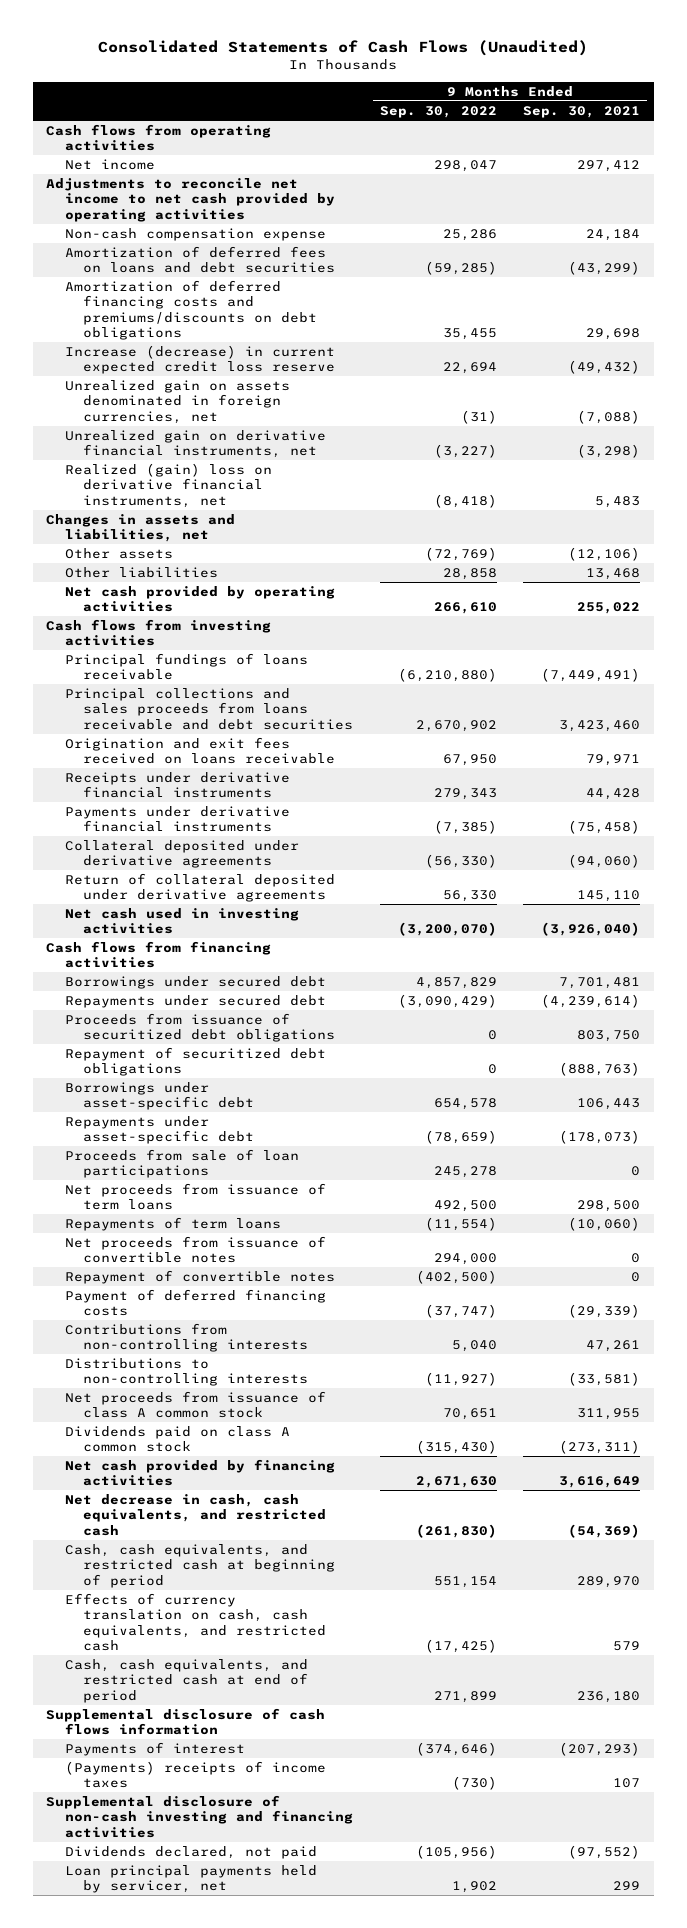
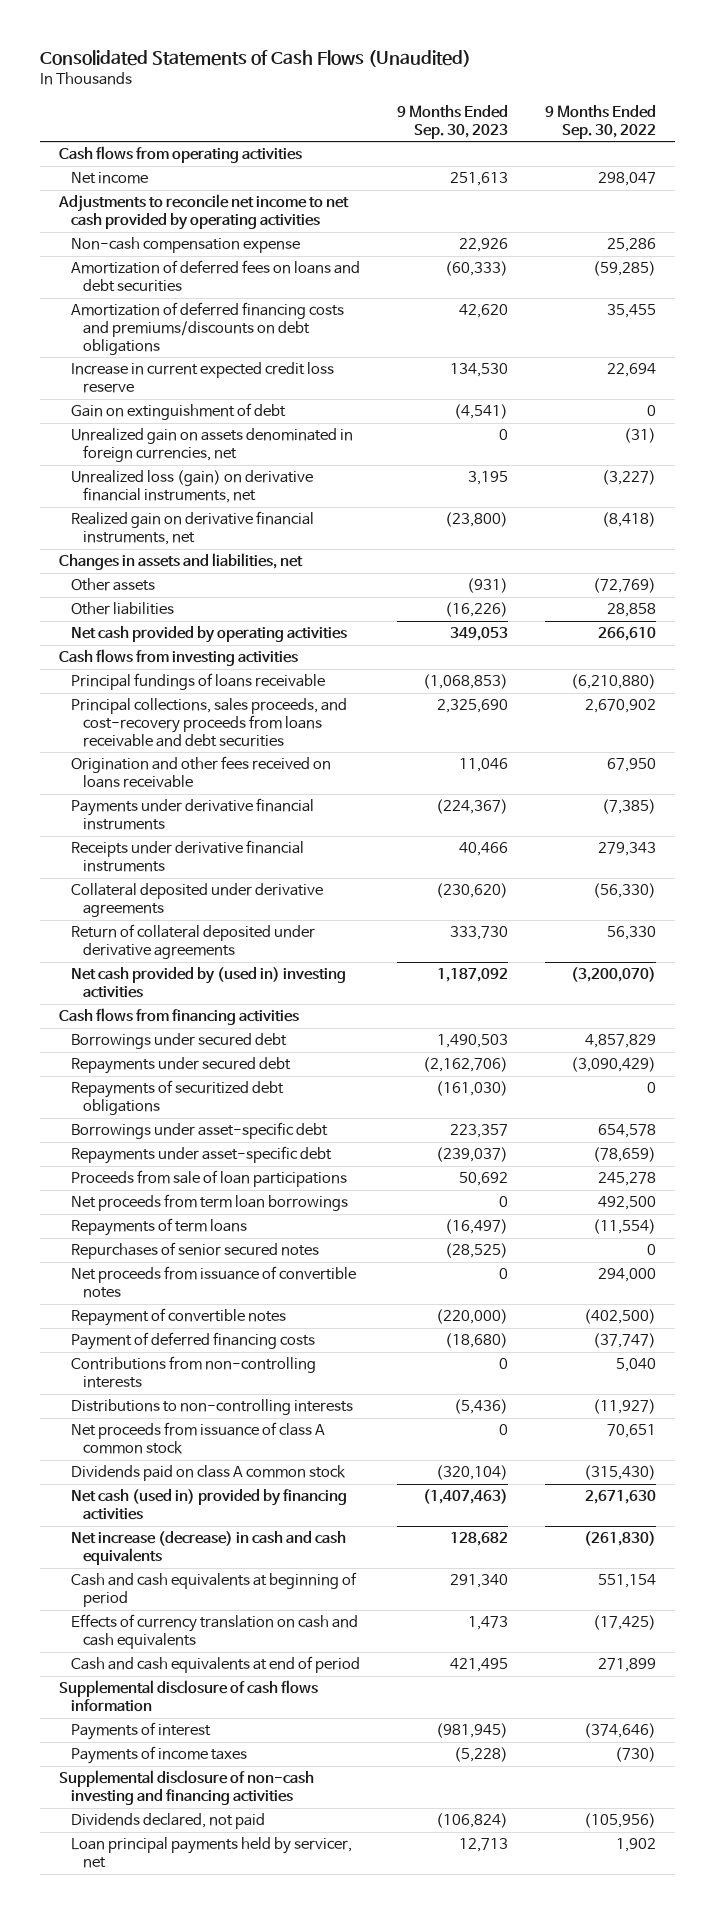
- | 9 Months Ended Sep. 30, 2022 | 9 Months Ended Sep. 30, 2021
+ | 9 Months Ended Sep. 30, 2023 | 9 Months Ended Sep. 30, 2022
- Increase (decrease) in current expected credit loss reserve | 22,694 | (49,432)
+ Increase in current expected credit loss reserve | 134,530 | 22,694
+ Gain on extinguishment of debt | (4,541) | 0
- Unrealized gain on derivative financial instruments, net | (3,227) | (3,298)
- Realized (gain) loss on derivative financial instruments, net | (8,418) | 5,483
+ Unrealized loss (gain) on derivative financial instruments, net | 3,195 | (3,227)
+ Realized gain on derivative financial instruments, net | (23,800) | (8,418)
- Principal collections and sales proceeds from loans receivable and debt securities | 2,670,902 | 3,423,460
- Origination and exit fees received on loans receivable | 67,950 | 79,971
+ Principal collections, sales proceeds, and cost-recovery proceeds from loans receivable and debt securities | 2,325,690 | 2,670,902
+ Origination and other fees received on loans receivable | 11,046 | 67,950
moved down: Receipts under derivative financial instruments | 40,466 | 279,343
- Net cash used in investing activities | (3,200,070) | (3,926,040)
+ Net cash provided by (used in) investing activities | 1,187,092 | (3,200,070)
- Proceeds from issuance of securitized debt obligations | 0 | 803,750
- Repayment of securitized debt obligations | 0 | (888,763)
+ Repayments of securitized debt obligations | (161,030) | 0
- Net proceeds from issuance of term loans | 492,500 | 298,500
+ Net proceeds from term loan borrowings | 0 | 492,500
+ Repurchases of senior secured notes | (28,525) | 0
- Net cash provided by financing activities | 2,671,630 | 3,616,649
- Net decrease in cash, cash equivalents, and restricted cash | (261,830) | (54,369)
- Cash, cash equivalents, and restricted cash at beginning of period | 551,154 | 289,970
- Effects of currency translation on cash, cash equivalents, and restricted cash | (17,425) | 579
- Cash, cash equivalents, and restricted cash at end of period | 271,899 | 236,180
+ Net cash (used in) provided by financing activities | (1,407,463) | 2,671,630
+ Net increase (decrease) in cash and cash equivalents | 128,682 | (261,830)
+ Cash and cash equivalents at beginning of period | 291,340 | 551,154
+ Effects of currency translation on cash and cash equivalents | 1,473 | (17,425)
+ Cash and cash equivalents at end of period | 421,495 | 271,899
- (Payments) receipts of income taxes | (730) | 107
+ Payments of income taxes | (5,228) | (730)

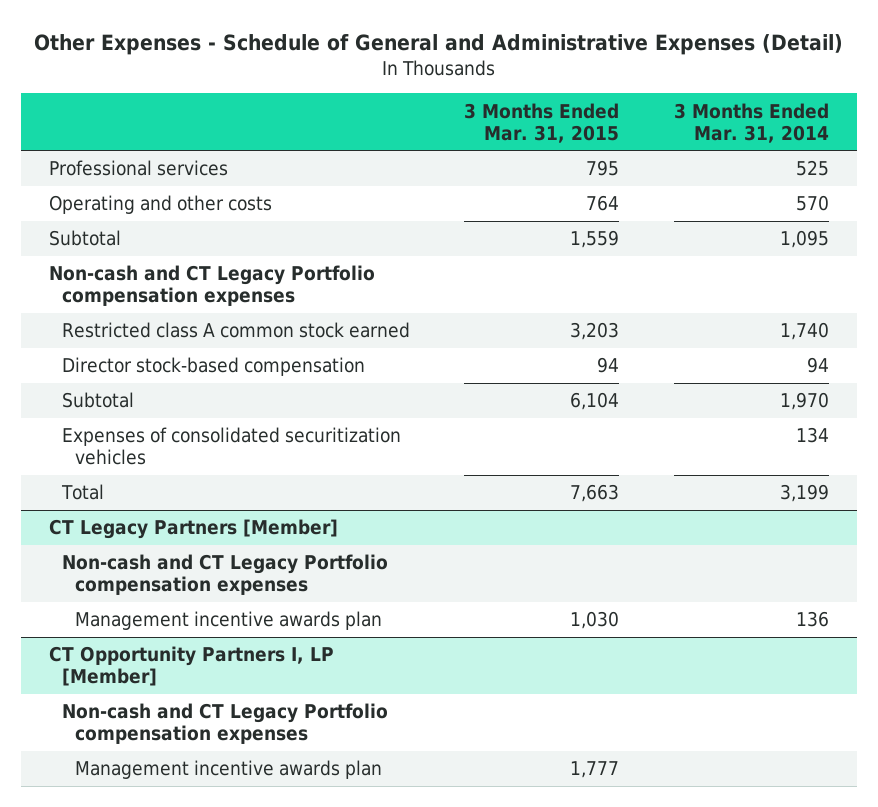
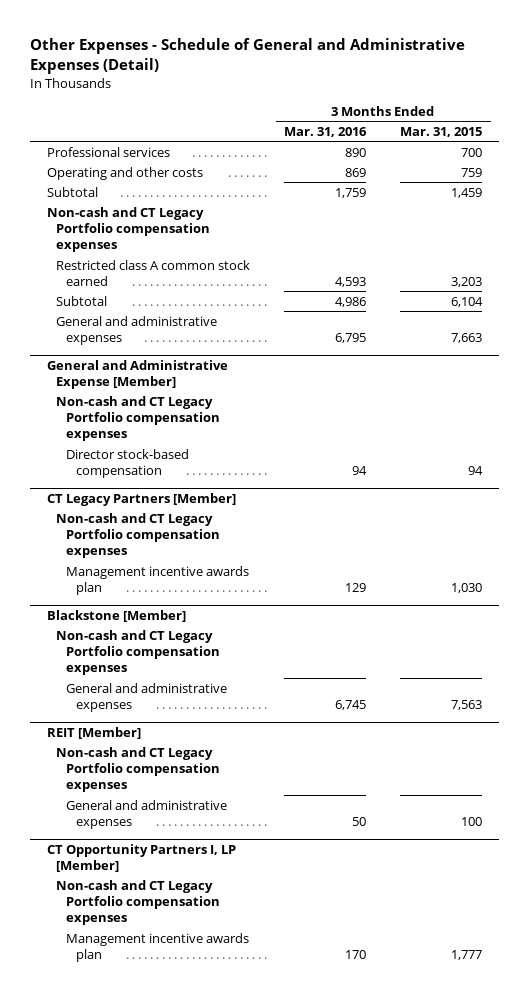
- | 3 Months Ended Mar. 31, 2015 | 3 Months Ended Mar. 31, 2014
+ | 3 Months Ended Mar. 31, 2016 | 3 Months Ended Mar. 31, 2015
- Professional services | 795 | 525
- Operating and other costs | 764 | 570
- Subtotal | 1,559 | 1,095
+ Professional services | 890 | 700
+ Operating and other costs | 869 | 759
+ Subtotal | 1,759 | 1,459
- Director stock-based compensation | 94 | 94
- Expenses of consolidated securitization vehicles | | 134
- Total | 7,663 | 3,199
+ General and administrative expenses | 6,795 | 7,663
+ General and Administrative Expense [Member]
+ Non-cash and CT Legacy Portfolio compensation expenses
+ Director stock-based compensation | 94 | 94
+ Blackstone [Member]
+ Non-cash and CT Legacy Portfolio compensation expenses
+ General and administrative expenses | 6,745 | 7,563
+ REIT [Member]
+ Non-cash and CT Legacy Portfolio compensation expenses
+ General and administrative expenses | 50 | 100

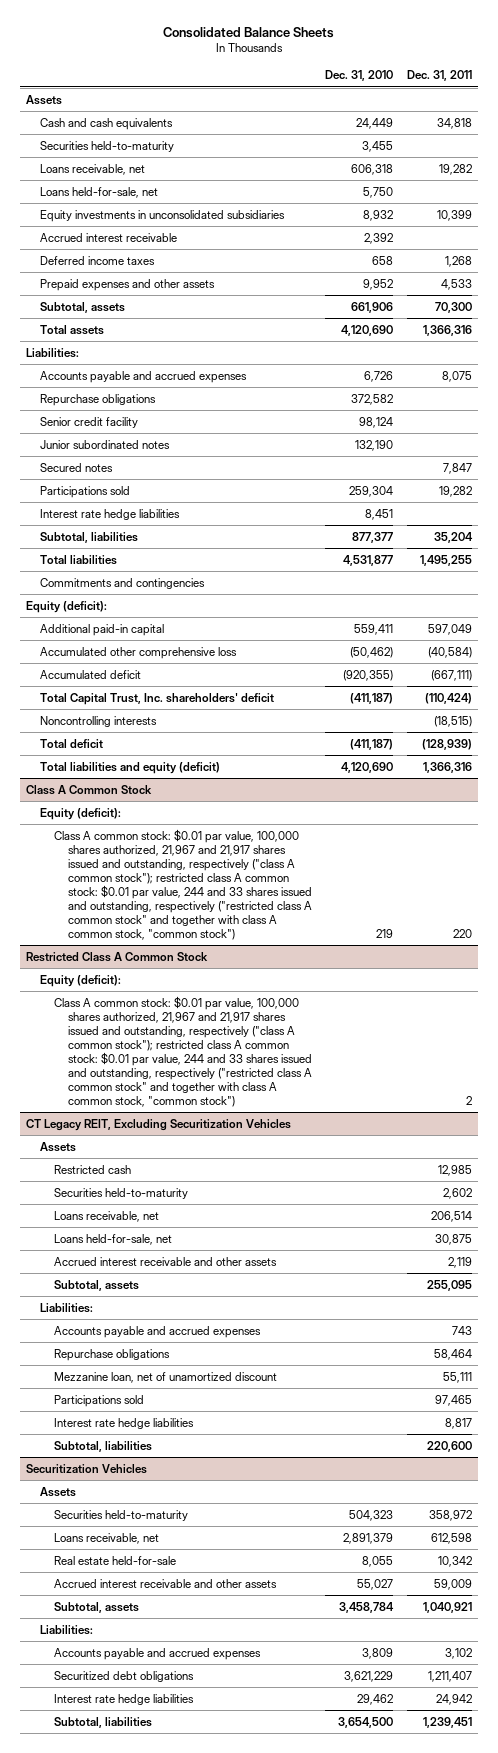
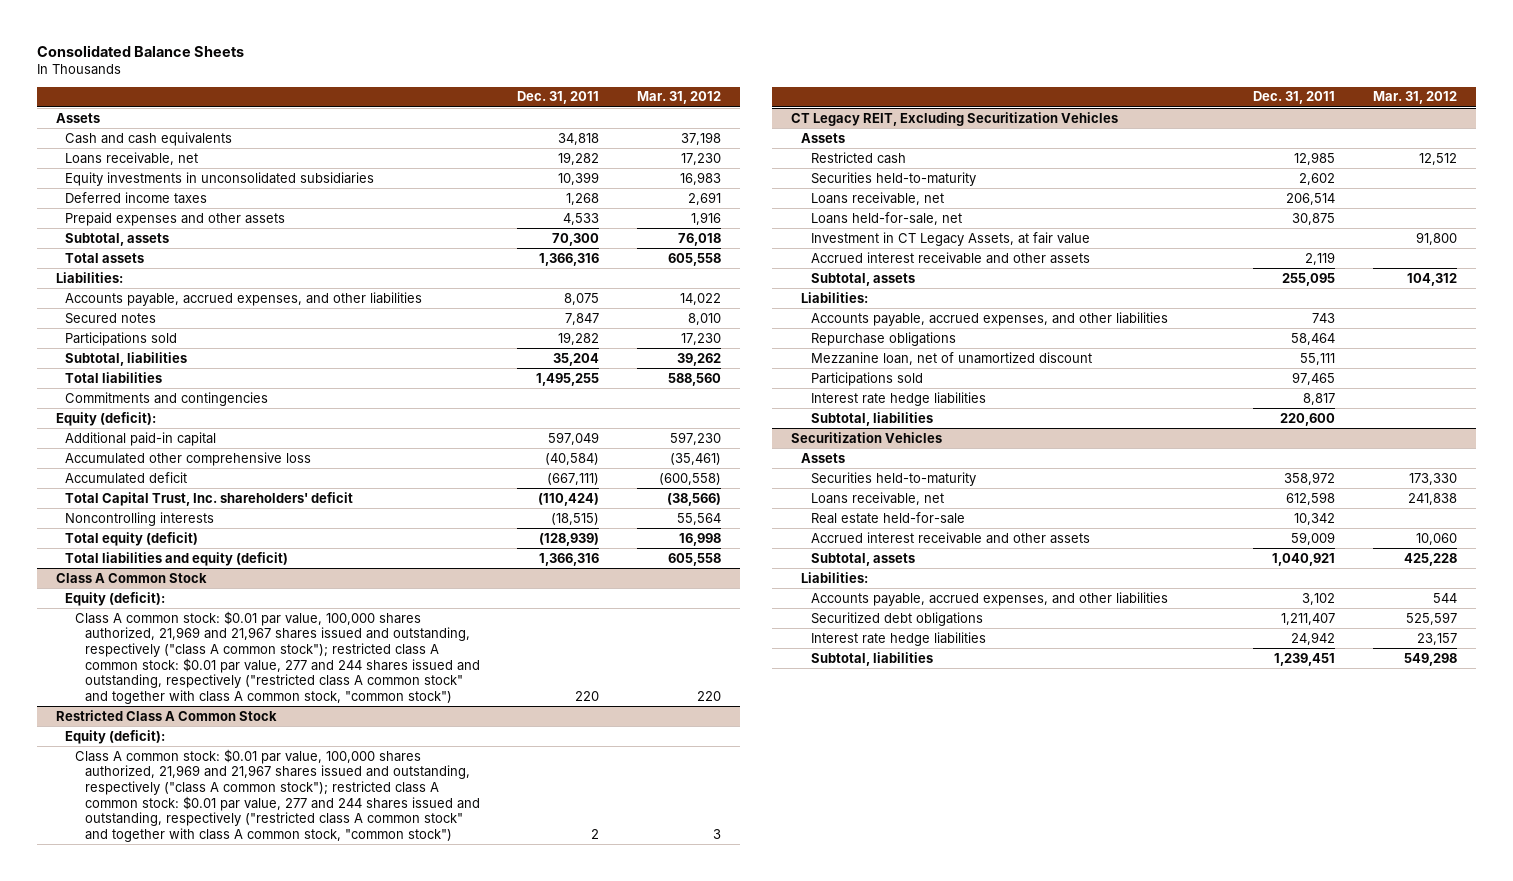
- | Dec. 31, 2010 | Dec. 31, 2011
+ | Dec. 31, 2011 | Mar. 31, 2012
- Securities held-to-maturity | 3,455 |
- Loans held-for-sale, net | 5,750 |
- Accrued interest receivable | 2,392 |
- Accounts payable and accrued expenses | 6,726 | 8,075
- Repurchase obligations | 372,582 |
- Senior credit facility | 98,124 |
- Junior subordinated notes | 132,190 |
+ Accounts payable, accrued expenses, and other liabilities | 8,075 | 14,022
- Interest rate hedge liabilities | 8,451 |
- Total deficit | (411,187) | (128,939)
+ Total equity (deficit) | (128,939) | 16,998
@ Class A Common Stock
- Class A common stock: $0.01 par value, 100,000 shares authorized, 21,967 and 21,917 shares issued and outstanding, respectively ("class A common stock"); restricted class A common stock: $0.01 par value, 244 and 33 shares issued and outstanding, respectively ("restricted class A common stock" and together with class A common stock, "common stock") | 219 | 220
+ Class A common stock: $0.01 par value, 100,000 shares authorized, 21,969 and 21,967 shares issued and outstanding, respectively ("class A common stock"); restricted class A common stock: $0.01 par value, 277 and 244 shares issued and outstanding, respectively ("restricted class A common stock" and together with class A common stock, "common stock") | 220 | 220
@ Restricted Class A Common Stock
- Class A common stock: $0.01 par value, 100,000 shares authorized, 21,967 and 21,917 shares issued and outstanding, respectively ("class A common stock"); restricted class A common stock: $0.01 par value, 244 and 33 shares issued and outstanding, respectively ("restricted class A common stock" and together with class A common stock, "common stock") | | 2
+ Class A common stock: $0.01 par value, 100,000 shares authorized, 21,969 and 21,967 shares issued and outstanding, respectively ("class A common stock"); restricted class A common stock: $0.01 par value, 277 and 244 shares issued and outstanding, respectively ("restricted class A common stock" and together with class A common stock, "common stock") | 2 | 3
@ CT Legacy REIT, Excluding Securitization Vehicles
+ Investment in CT Legacy Assets, at fair value | | 91,800
- Accounts payable and accrued expenses | | 743
+ Accounts payable, accrued expenses, and other liabilities | 743 |
@ Securitization Vehicles
- Accounts payable and accrued expenses | 3,809 | 3,102
+ Accounts payable, accrued expenses, and other liabilities | 3,102 | 544

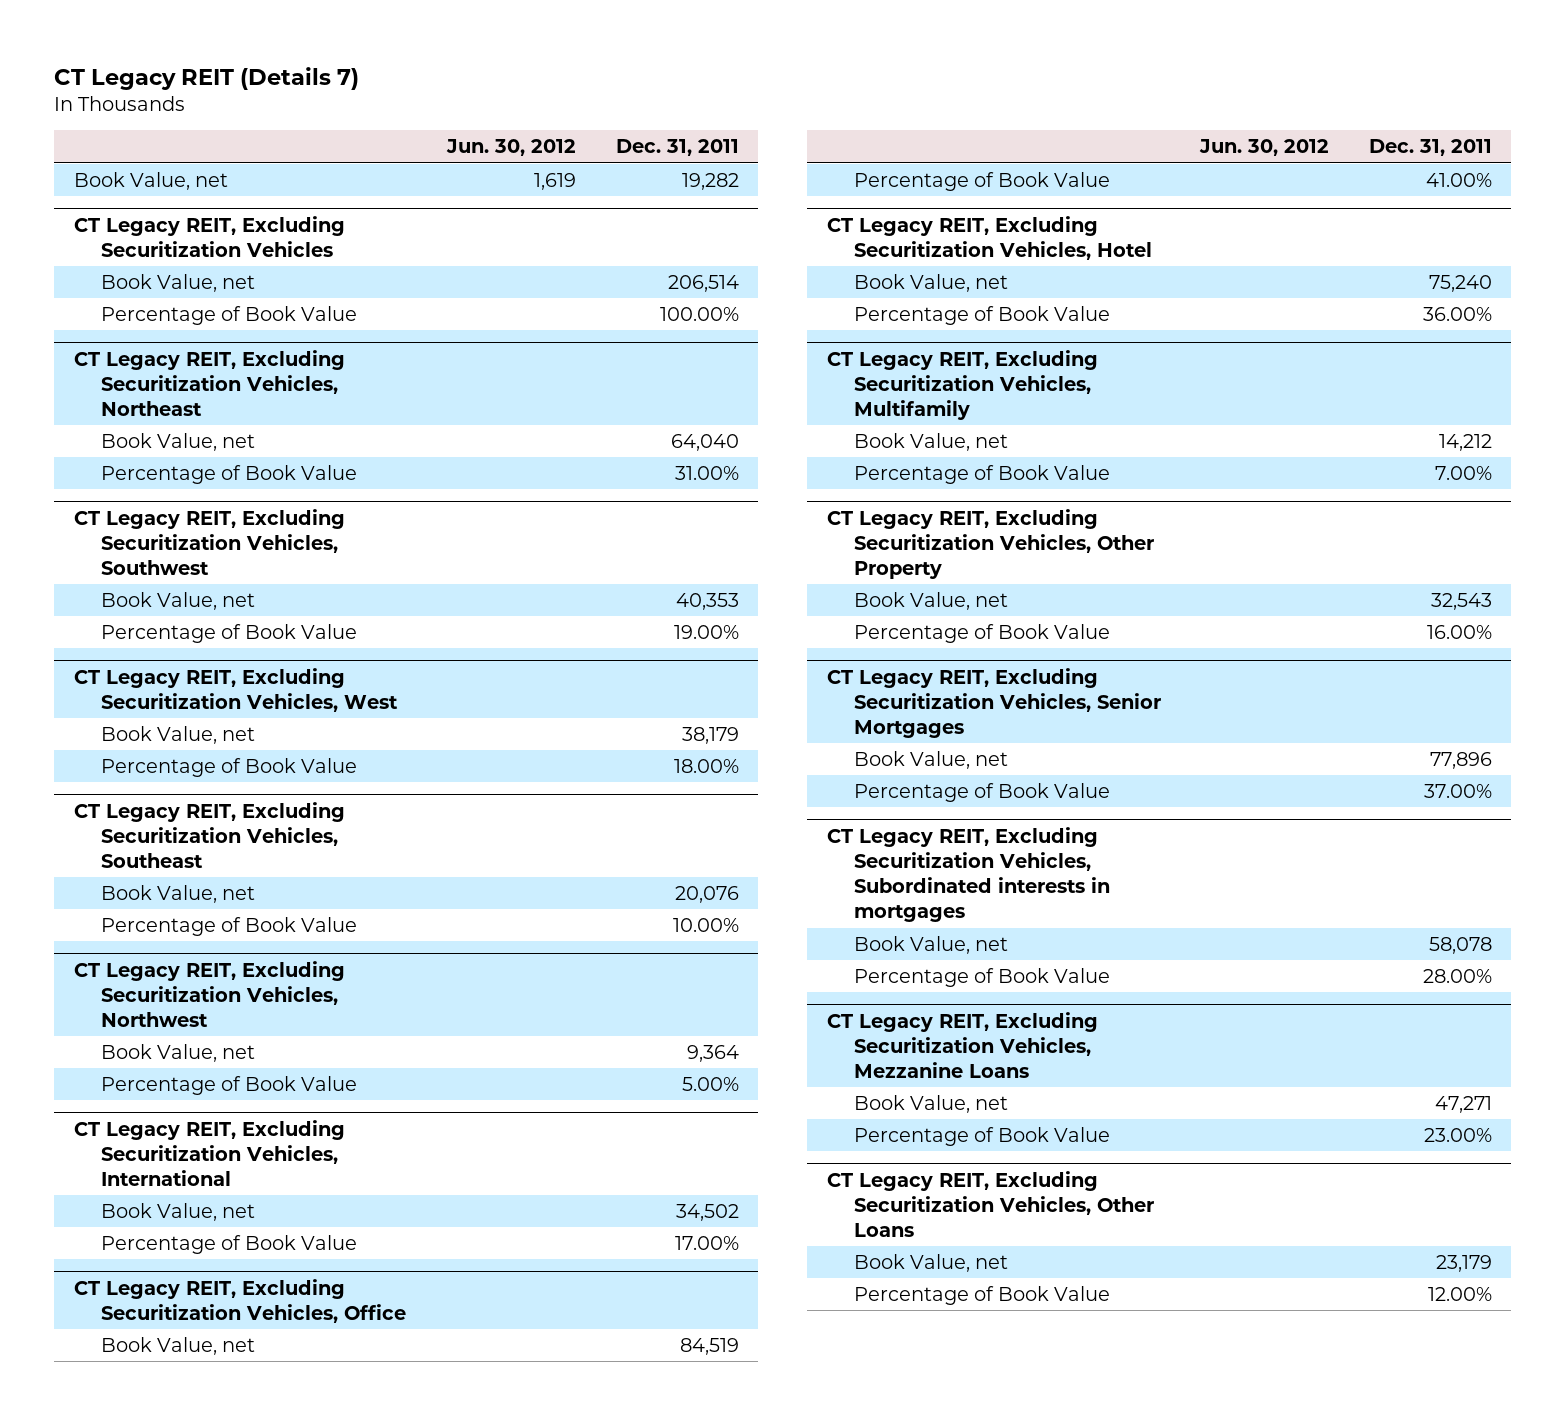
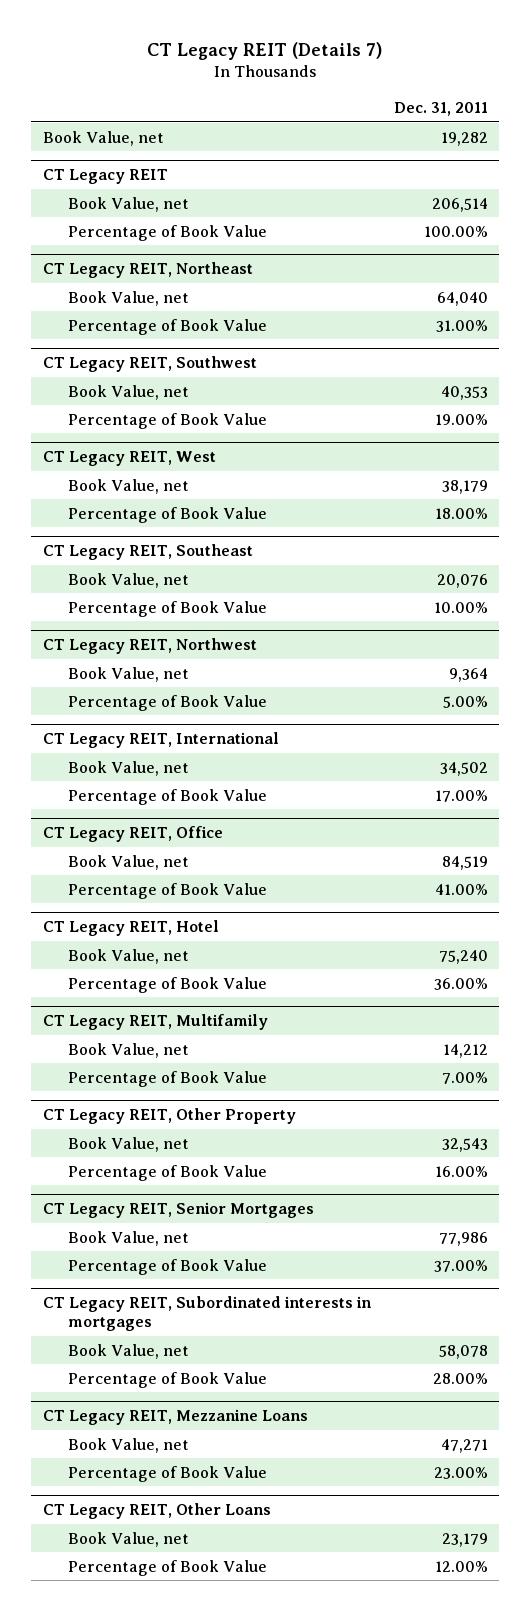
- | Jun. 30, 2012 | Dec. 31, 2011
+ | Dec. 31, 2011
- CT Legacy REIT, Excluding Securitization Vehicles
+ CT Legacy REIT
- CT Legacy REIT, Excluding Securitization Vehicles, Northeast
+ CT Legacy REIT, Northeast
- CT Legacy REIT, Excluding Securitization Vehicles, Southwest
+ CT Legacy REIT, Southwest
- CT Legacy REIT, Excluding Securitization Vehicles, West
+ CT Legacy REIT, West
- CT Legacy REIT, Excluding Securitization Vehicles, Southeast
+ CT Legacy REIT, Southeast
- CT Legacy REIT, Excluding Securitization Vehicles, Northwest
+ CT Legacy REIT, Northwest
- CT Legacy REIT, Excluding Securitization Vehicles, International
+ CT Legacy REIT, International
- CT Legacy REIT, Excluding Securitization Vehicles, Office
+ CT Legacy REIT, Office
- CT Legacy REIT, Excluding Securitization Vehicles, Hotel
+ CT Legacy REIT, Hotel
- CT Legacy REIT, Excluding Securitization Vehicles, Multifamily
+ CT Legacy REIT, Multifamily
- CT Legacy REIT, Excluding Securitization Vehicles, Other Property
+ CT Legacy REIT, Other Property
- CT Legacy REIT, Excluding Securitization Vehicles, Senior Mortgages
- Book Value, net | | 77,896
+ CT Legacy REIT, Senior Mortgages
+ Book Value, net | 77,986
- CT Legacy REIT, Excluding Securitization Vehicles, Subordinated interests in mortgages
+ CT Legacy REIT, Subordinated interests in mortgages
- CT Legacy REIT, Excluding Securitization Vehicles, Mezzanine Loans
+ CT Legacy REIT, Mezzanine Loans
- CT Legacy REIT, Excluding Securitization Vehicles, Other Loans
+ CT Legacy REIT, Other Loans

